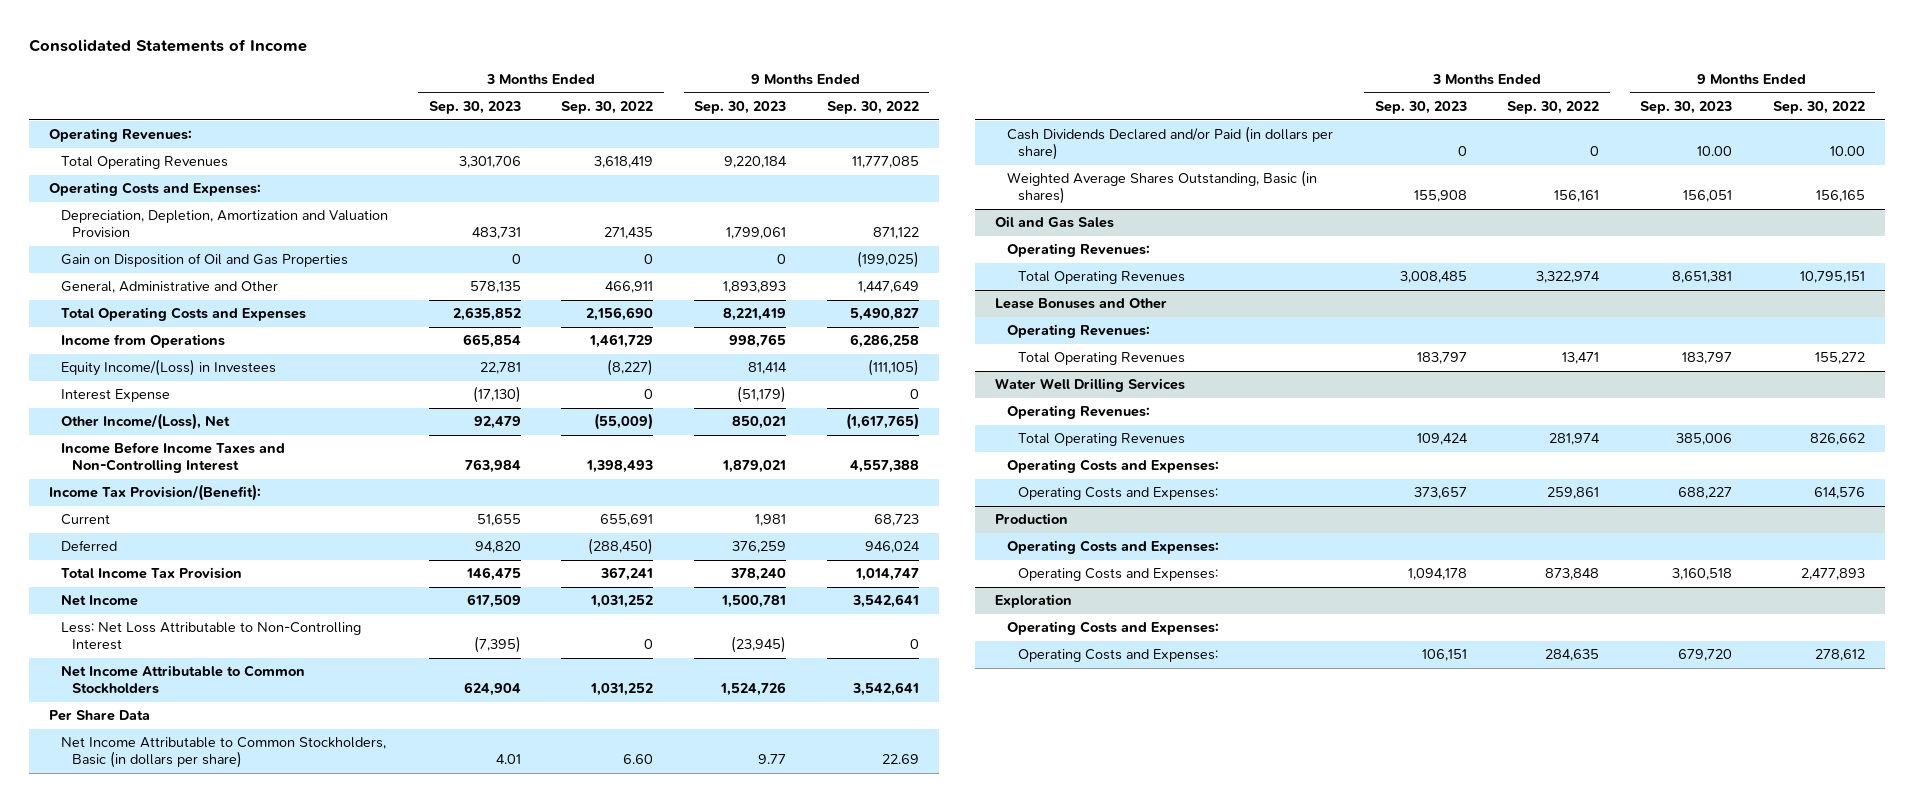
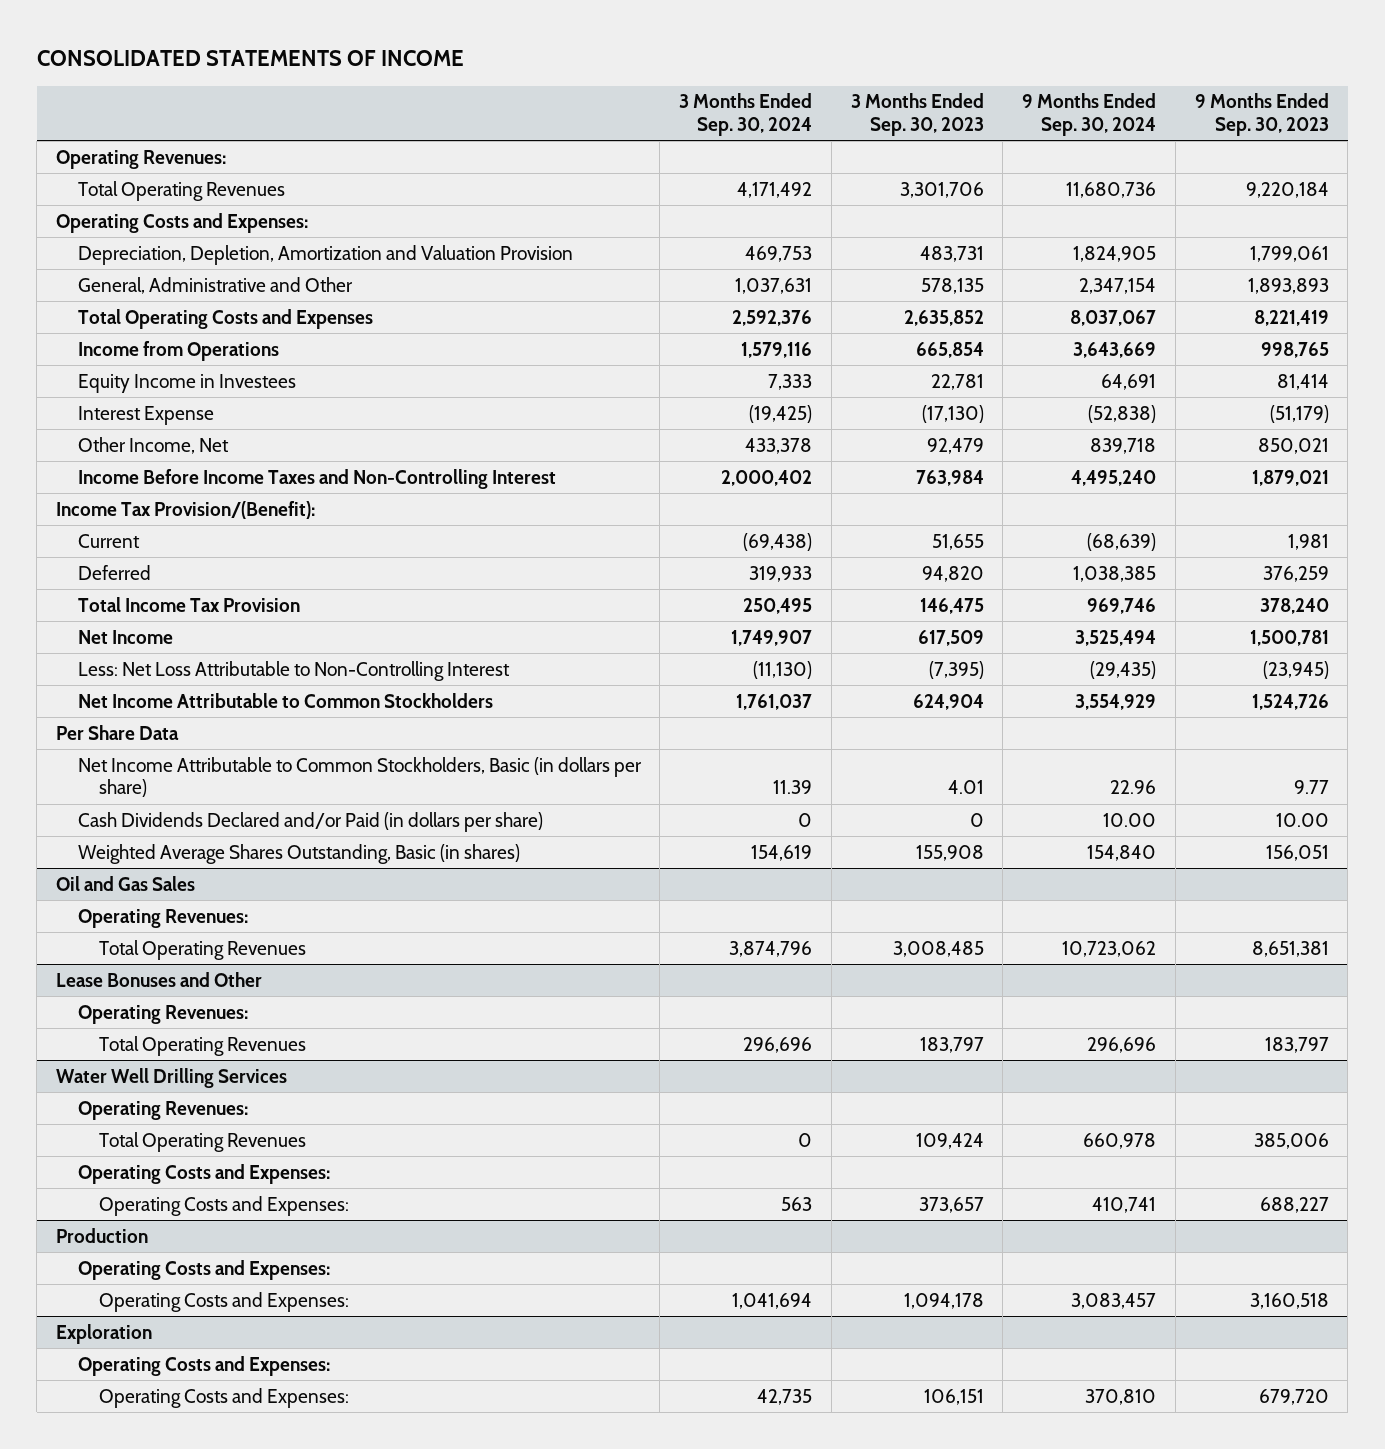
- Consolidated Statements of Income
+ CONSOLIDATED STATEMENTS OF INCOME
- | 3 Months Ended Sep. 30, 2023 | 3 Months Ended Sep. 30, 2022 | 9 Months Ended Sep. 30, 2023 | 9 Months Ended Sep. 30, 2022
+ | 3 Months Ended Sep. 30, 2024 | 3 Months Ended Sep. 30, 2023 | 9 Months Ended Sep. 30, 2024 | 9 Months Ended Sep. 30, 2023
- Gain on Disposition of Oil and Gas Properties | 0 | 0 | 0 | (199,025)
- Equity Income/(Loss) in Investees | 22,781 | (8,227) | 81,414 | (111,105)
+ Equity Income in Investees | 7,333 | 22,781 | 64,691 | 81,414
- Other Income/(Loss), Net | 92,479 | (55,009) | 850,021 | (1,617,765)
+ Other Income, Net | 433,378 | 92,479 | 839,718 | 850,021

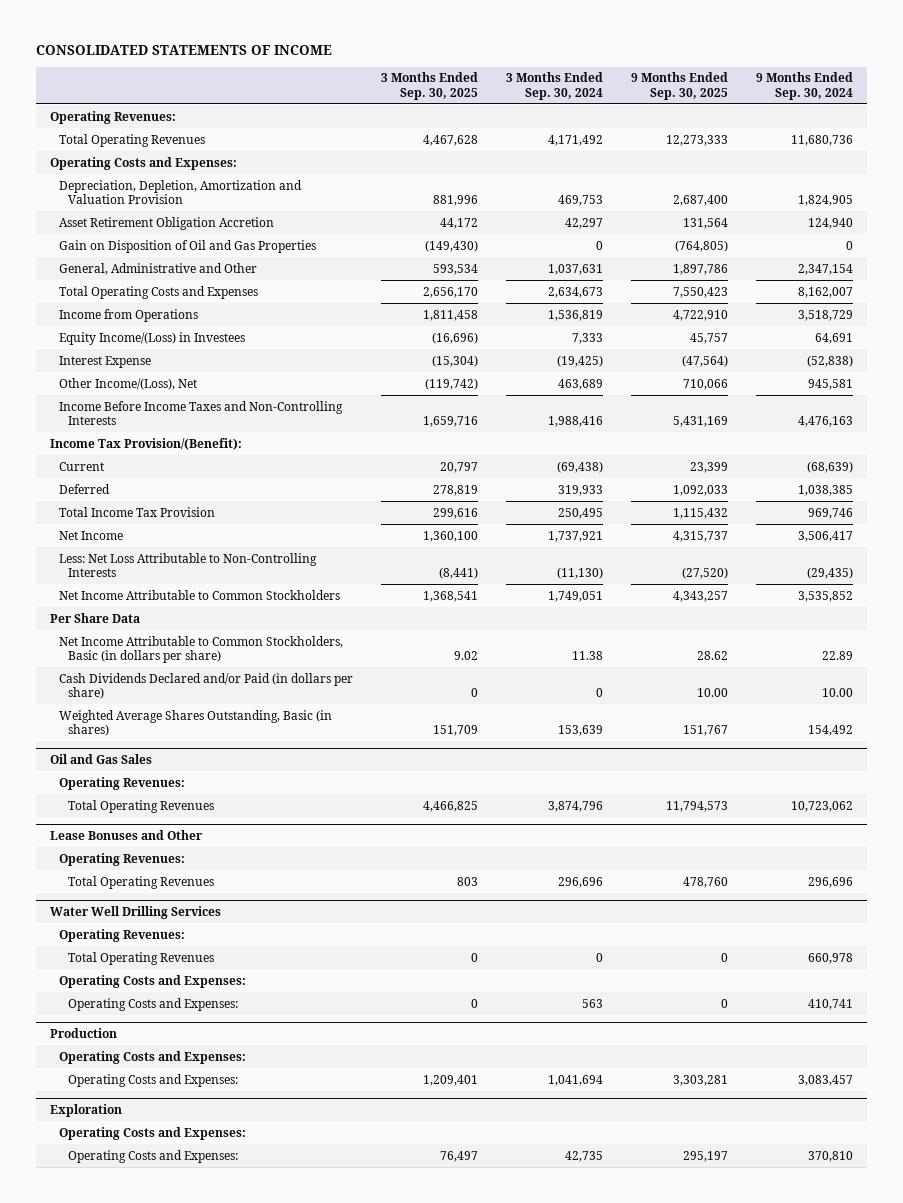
- | 3 Months Ended Sep. 30, 2024 | 3 Months Ended Sep. 30, 2023 | 9 Months Ended Sep. 30, 2024 | 9 Months Ended Sep. 30, 2023
+ | 3 Months Ended Sep. 30, 2025 | 3 Months Ended Sep. 30, 2024 | 9 Months Ended Sep. 30, 2025 | 9 Months Ended Sep. 30, 2024
+ Asset Retirement Obligation Accretion | 44,172 | 42,297 | 131,564 | 124,940
+ Gain on Disposition of Oil and Gas Properties | (149,430) | 0 | (764,805) | 0
- Total Operating Costs and Expenses | 2,592,376 | 2,635,852 | 8,037,067 | 8,221,419
- Income from Operations | 1,579,116 | 665,854 | 3,643,669 | 998,765
- Equity Income in Investees | 7,333 | 22,781 | 64,691 | 81,414
+ Total Operating Costs and Expenses | 2,656,170 | 2,634,673 | 7,550,423 | 8,162,007
+ Income from Operations | 1,811,458 | 1,536,819 | 4,722,910 | 3,518,729
+ Equity Income/(Loss) in Investees | (16,696) | 7,333 | 45,757 | 64,691
- Other Income, Net | 433,378 | 92,479 | 839,718 | 850,021
- Income Before Income Taxes and Non-Controlling Interest | 2,000,402 | 763,984 | 4,495,240 | 1,879,021
+ Other Income/(Loss), Net | (119,742) | 463,689 | 710,066 | 945,581
+ Income Before Income Taxes and Non-Controlling Interests | 1,659,716 | 1,988,416 | 5,431,169 | 4,476,163
- Net Income | 1,749,907 | 617,509 | 3,525,494 | 1,500,781
- Less: Net Loss Attributable to Non-Controlling Interest | (11,130) | (7,395) | (29,435) | (23,945)
- Net Income Attributable to Common Stockholders | 1,761,037 | 624,904 | 3,554,929 | 1,524,726
+ Net Income | 1,360,100 | 1,737,921 | 4,315,737 | 3,506,417
+ Less: Net Loss Attributable to Non-Controlling Interests | (8,441) | (11,130) | (27,520) | (29,435)
+ Net Income Attributable to Common Stockholders | 1,368,541 | 1,749,051 | 4,343,257 | 3,535,852
- Net Income Attributable to Common Stockholders, Basic (in dollars per share) | 11.39 | 4.01 | 22.96 | 9.77
+ Net Income Attributable to Common Stockholders, Basic (in dollars per share) | 9.02 | 11.38 | 28.62 | 22.89
- Weighted Average Shares Outstanding, Basic (in shares) | 154,619 | 155,908 | 154,840 | 156,051
+ Weighted Average Shares Outstanding, Basic (in shares) | 151,709 | 153,639 | 151,767 | 154,492

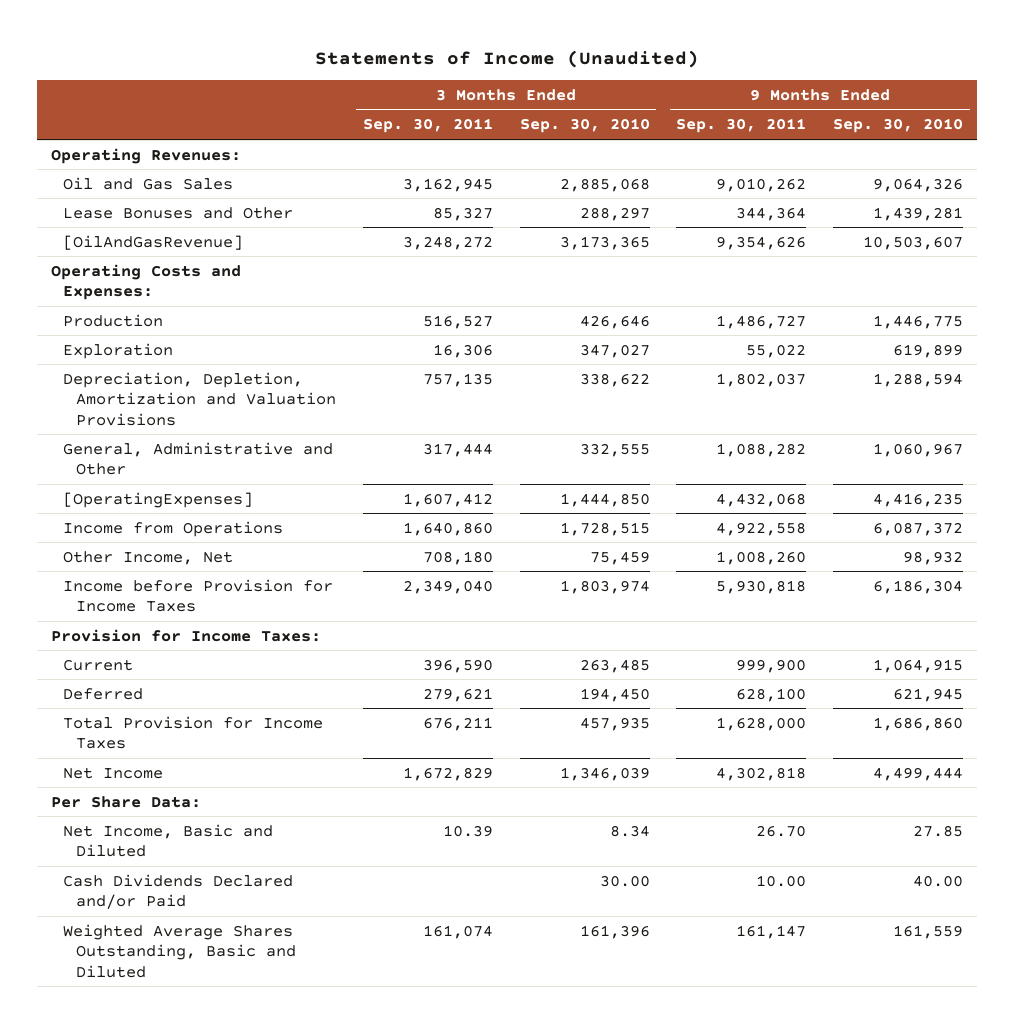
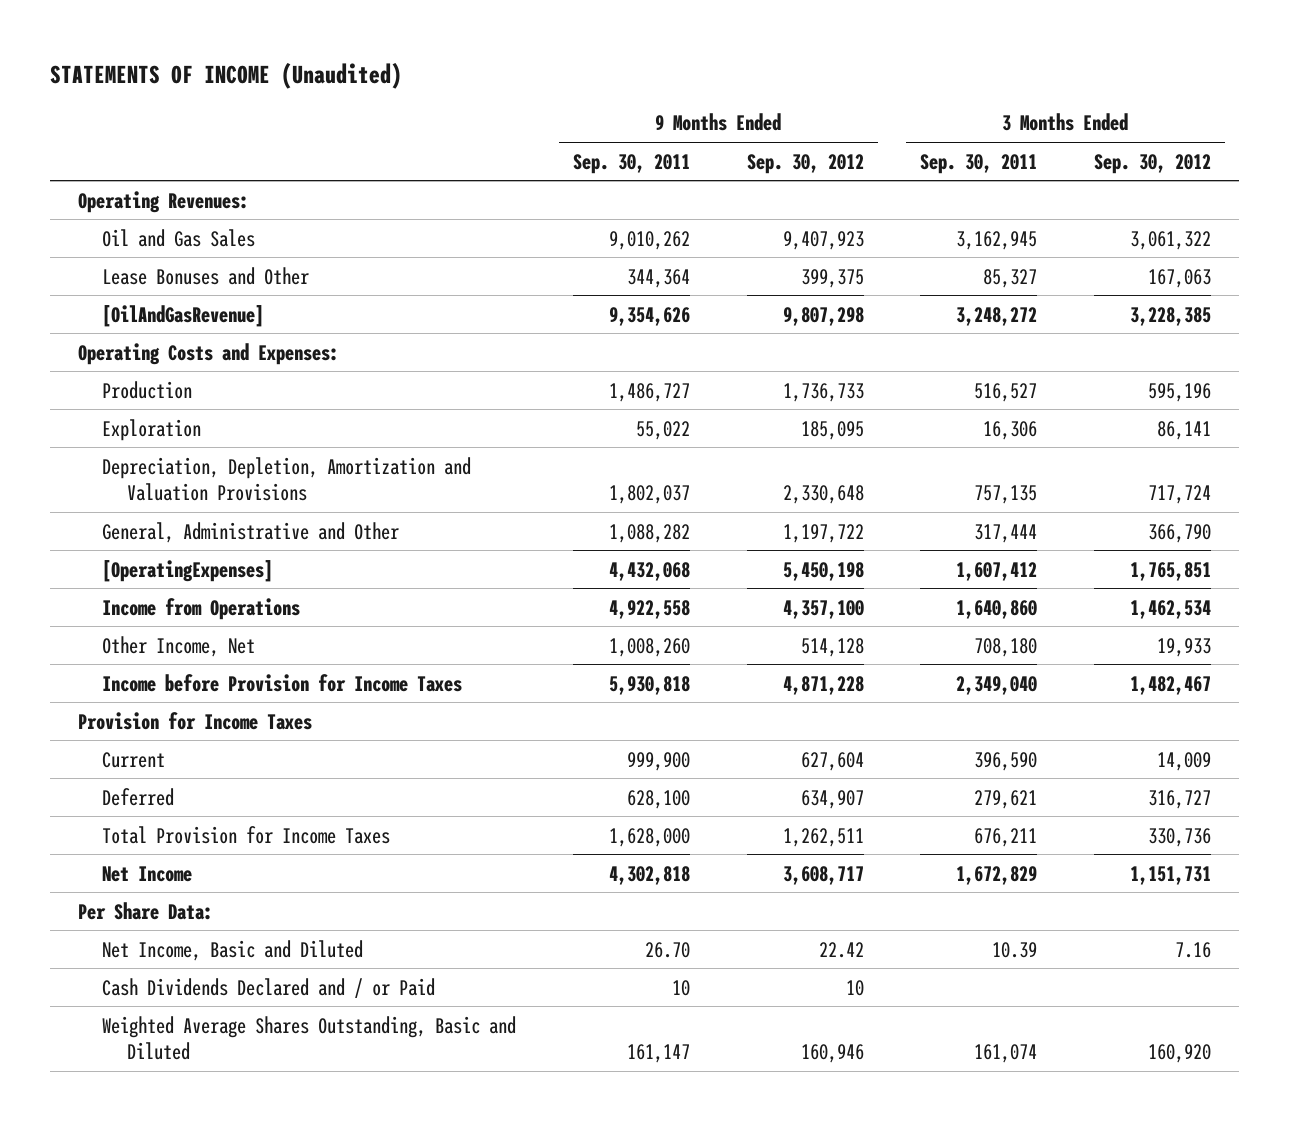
- Statements of Income (Unaudited)
+ STATEMENTS OF INCOME (Unaudited)
- | 3 Months Ended Sep. 30, 2011 | 3 Months Ended Sep. 30, 2010 | 9 Months Ended Sep. 30, 2011 | 9 Months Ended Sep. 30, 2010
+ | 9 Months Ended Sep. 30, 2011 | 9 Months Ended Sep. 30, 2012 | 3 Months Ended Sep. 30, 2011 | 3 Months Ended Sep. 30, 2012
- Provision for Income Taxes:
+ Provision for Income Taxes
- Cash Dividends Declared and/or Paid | | 30.00 | 10.00 | 40.00
+ Cash Dividends Declared and / or Paid | 10 | 10 | |

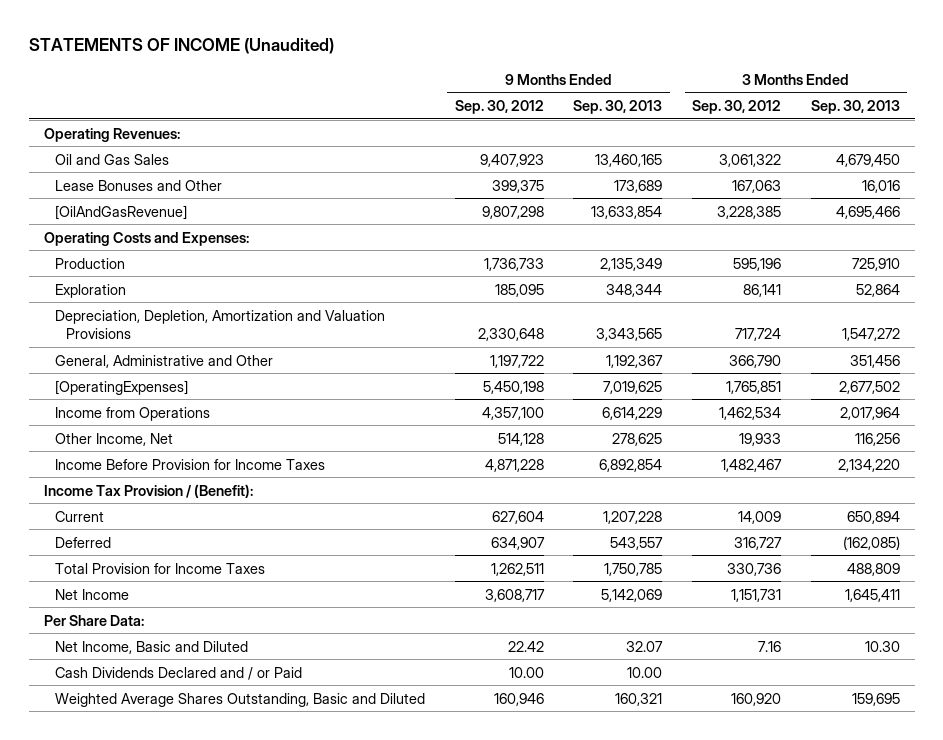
- | 9 Months Ended Sep. 30, 2011 | 9 Months Ended Sep. 30, 2012 | 3 Months Ended Sep. 30, 2011 | 3 Months Ended Sep. 30, 2012
+ | 9 Months Ended Sep. 30, 2012 | 9 Months Ended Sep. 30, 2013 | 3 Months Ended Sep. 30, 2012 | 3 Months Ended Sep. 30, 2013
- Income before Provision for Income Taxes | 5,930,818 | 4,871,228 | 2,349,040 | 1,482,467
- Provision for Income Taxes
+ Income Before Provision for Income Taxes | 4,871,228 | 6,892,854 | 1,482,467 | 2,134,220
+ Income Tax Provision / (Benefit):
- Cash Dividends Declared and / or Paid | 10 | 10 | |
+ Cash Dividends Declared and / or Paid | 10.00 | 10.00 | |

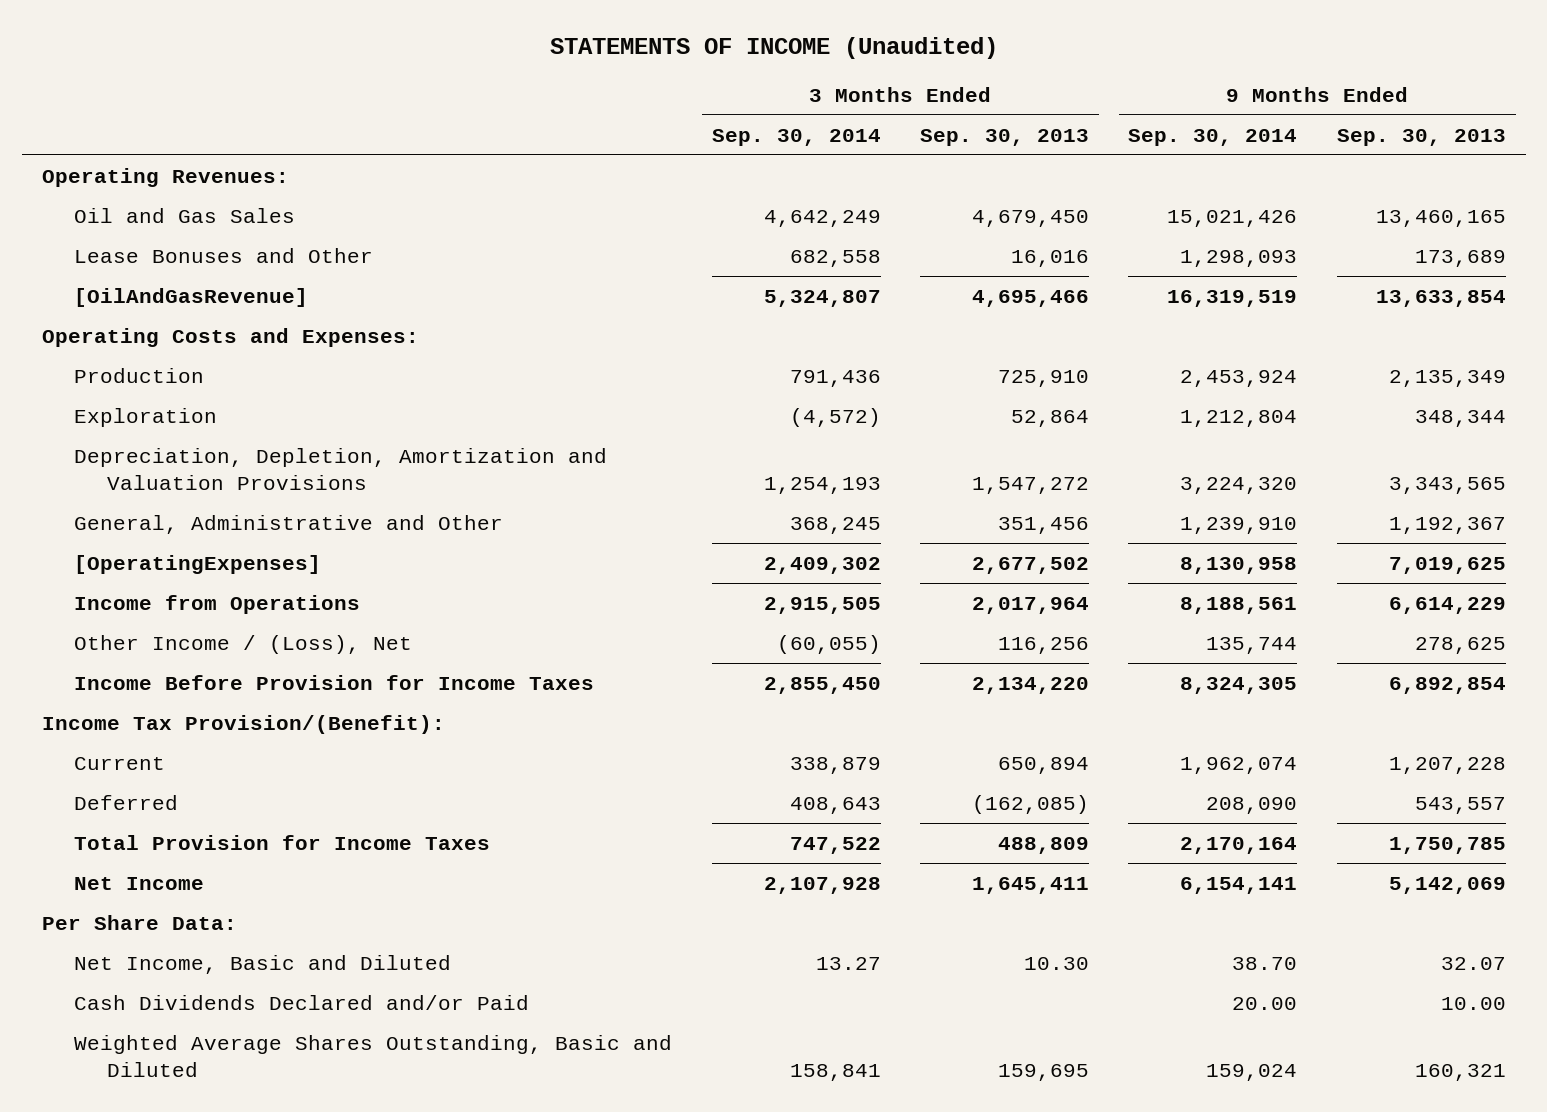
- | 9 Months Ended Sep. 30, 2012 | 9 Months Ended Sep. 30, 2013 | 3 Months Ended Sep. 30, 2012 | 3 Months Ended Sep. 30, 2013
+ | 3 Months Ended Sep. 30, 2014 | 3 Months Ended Sep. 30, 2013 | 9 Months Ended Sep. 30, 2014 | 9 Months Ended Sep. 30, 2013
- Other Income, Net | 514,128 | 278,625 | 19,933 | 116,256
+ Other Income / (Loss), Net | (60,055) | 116,256 | 135,744 | 278,625
- Income Tax Provision / (Benefit):
+ Income Tax Provision/(Benefit):
- Cash Dividends Declared and / or Paid | 10.00 | 10.00 | |
+ Cash Dividends Declared and/or Paid | | | 20.00 | 10.00

